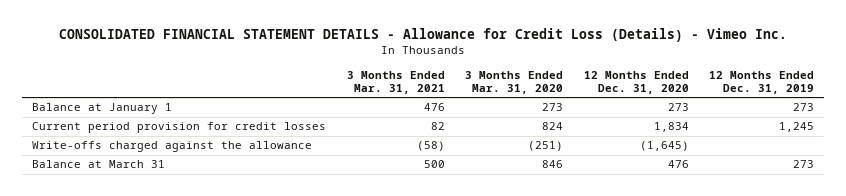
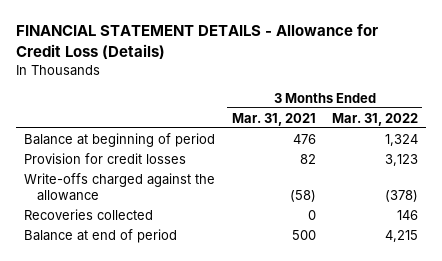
- CONSOLIDATED FINANCIAL STATEMENT DETAILS - Allowance for Credit Loss (Details) - Vimeo Inc.
+ FINANCIAL STATEMENT DETAILS - Allowance for Credit Loss (Details)
- | 3 Months Ended Mar. 31, 2021 | 3 Months Ended Mar. 31, 2020 | 12 Months Ended Dec. 31, 2020 | 12 Months Ended Dec. 31, 2019
+ | 3 Months Ended Mar. 31, 2021 | 3 Months Ended Mar. 31, 2022
- Balance at January 1 | 476 | 273 | 273 | 273
- Current period provision for credit losses | 82 | 824 | 1,834 | 1,245
+ Balance at beginning of period | 476 | 1,324
+ Provision for credit losses | 82 | 3,123
- Balance at March 31 | 500 | 846 | 476 | 273
+ Recoveries collected | 0 | 146
+ Balance at end of period | 500 | 4,215

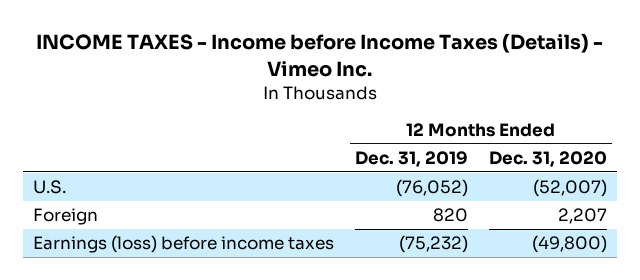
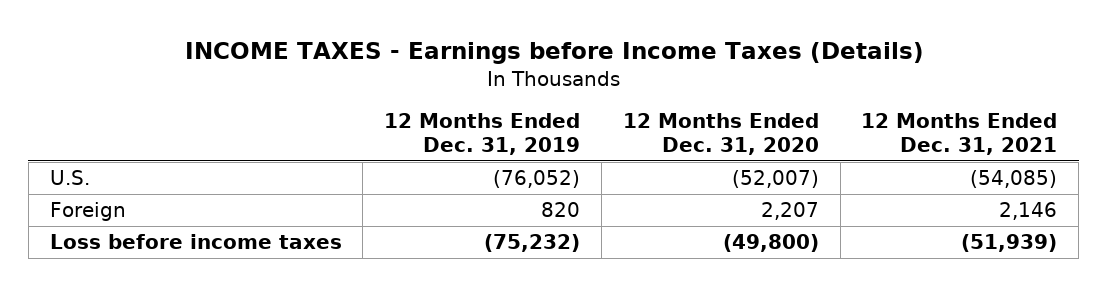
- INCOME TAXES - Income before Income Taxes (Details) - Vimeo Inc.
+ INCOME TAXES - Earnings before Income Taxes (Details)
- | 12 Months Ended Dec. 31, 2019 | 12 Months Ended Dec. 31, 2020
+ | 12 Months Ended Dec. 31, 2019 | 12 Months Ended Dec. 31, 2020 | 12 Months Ended Dec. 31, 2021
- Earnings (loss) before income taxes | (75,232) | (49,800)
+ Loss before income taxes | (75,232) | (49,800) | (51,939)

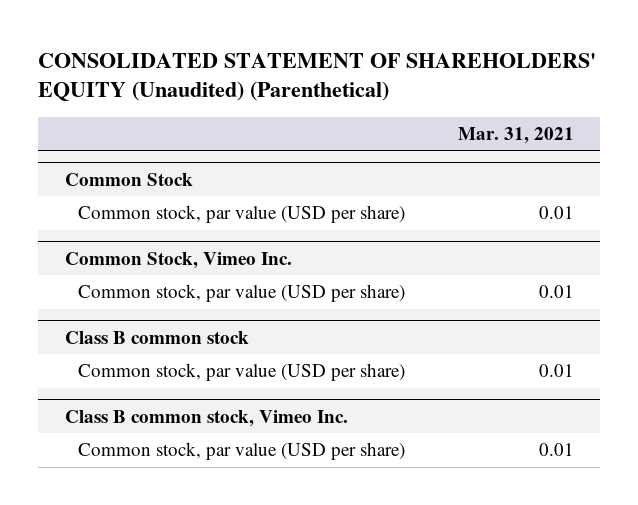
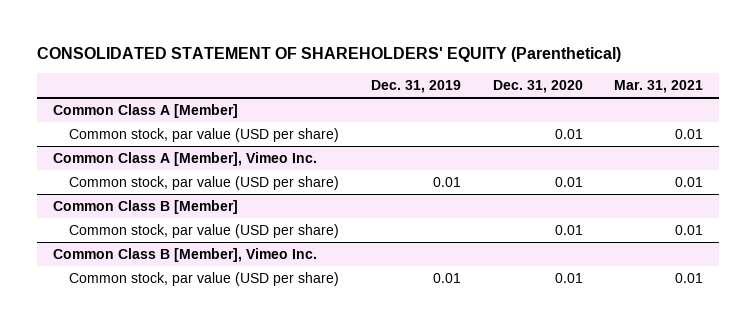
- CONSOLIDATED STATEMENT OF SHAREHOLDERS' EQUITY (Unaudited) (Parenthetical)
+ CONSOLIDATED STATEMENT OF SHAREHOLDERS' EQUITY (Parenthetical)
- | Mar. 31, 2021
+ | Dec. 31, 2019 | Dec. 31, 2020 | Mar. 31, 2021
- Common Stock
+ Common Class A [Member]
- Common Stock, Vimeo Inc.
+ Common Class A [Member], Vimeo Inc.
- Class B common stock
+ Common Class B [Member]
- Class B common stock, Vimeo Inc.
+ Common Class B [Member], Vimeo Inc.

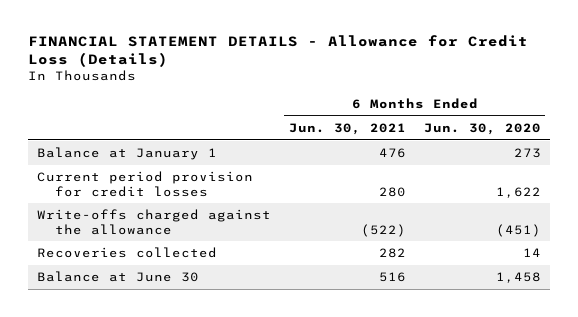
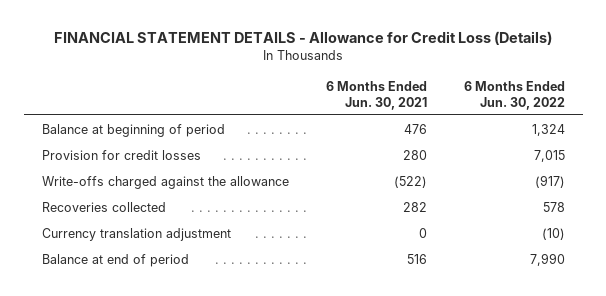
- | 6 Months Ended Jun. 30, 2021 | 6 Months Ended Jun. 30, 2020
+ | 6 Months Ended Jun. 30, 2021 | 6 Months Ended Jun. 30, 2022
- Balance at January 1 | 476 | 273
- Current period provision for credit losses | 280 | 1,622
+ Balance at beginning of period | 476 | 1,324
+ Provision for credit losses | 280 | 7,015
- Balance at June 30 | 516 | 1,458
+ Currency translation adjustment | 0 | (10)
+ Balance at end of period | 516 | 7,990

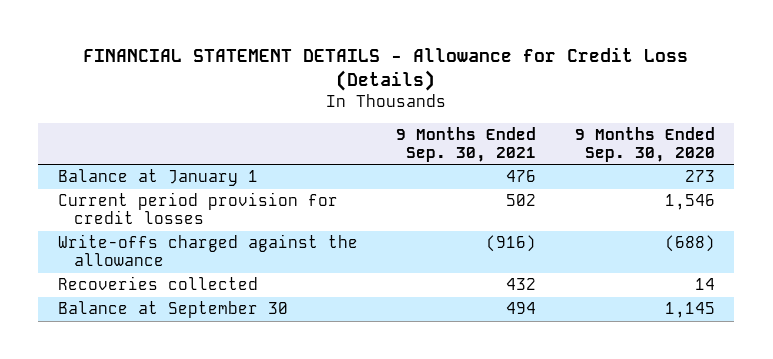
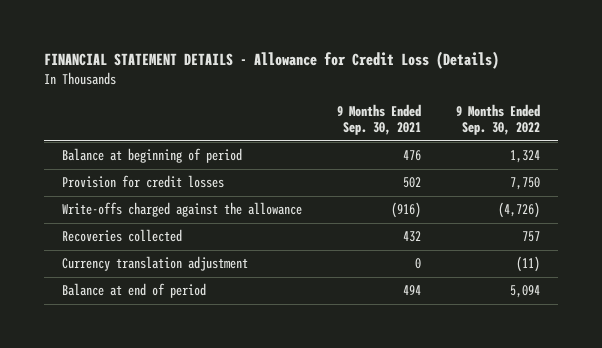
- | 9 Months Ended Sep. 30, 2021 | 9 Months Ended Sep. 30, 2020
+ | 9 Months Ended Sep. 30, 2021 | 9 Months Ended Sep. 30, 2022
- Balance at January 1 | 476 | 273
- Current period provision for credit losses | 502 | 1,546
+ Balance at beginning of period | 476 | 1,324
+ Provision for credit losses | 502 | 7,750
- Balance at September 30 | 494 | 1,145
+ Currency translation adjustment | 0 | (11)
+ Balance at end of period | 494 | 5,094

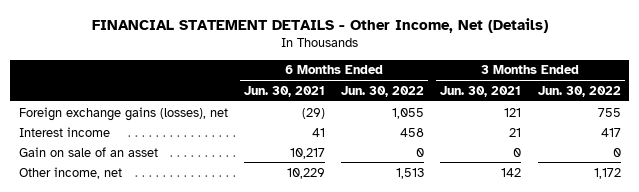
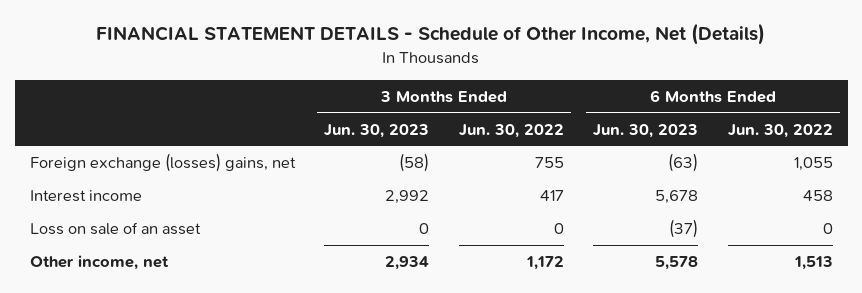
- FINANCIAL STATEMENT DETAILS - Other Income, Net (Details)
+ FINANCIAL STATEMENT DETAILS - Schedule of Other Income, Net (Details)
- | 6 Months Ended Jun. 30, 2021 | 6 Months Ended Jun. 30, 2022 | 3 Months Ended Jun. 30, 2021 | 3 Months Ended Jun. 30, 2022
+ | 3 Months Ended Jun. 30, 2023 | 3 Months Ended Jun. 30, 2022 | 6 Months Ended Jun. 30, 2023 | 6 Months Ended Jun. 30, 2022
- Foreign exchange gains (losses), net | (29) | 1,055 | 121 | 755
+ Foreign exchange (losses) gains, net | (58) | 755 | (63) | 1,055
- Gain on sale of an asset | 10,217 | 0 | 0 | 0
+ Loss on sale of an asset | 0 | 0 | (37) | 0

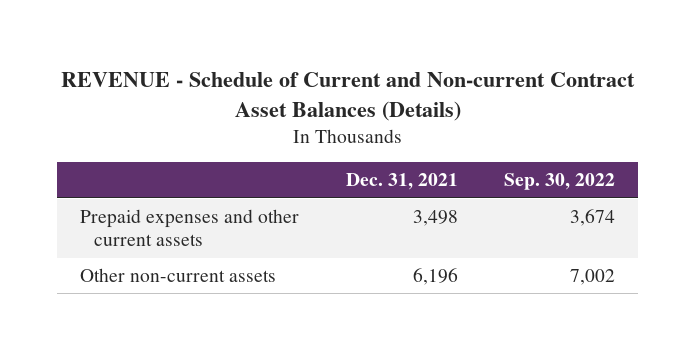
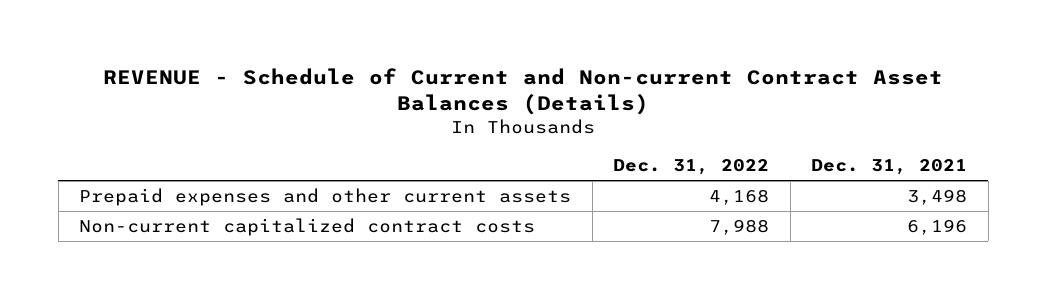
- | Dec. 31, 2021 | Sep. 30, 2022
+ | Dec. 31, 2022 | Dec. 31, 2021
- Other non-current assets | 6,196 | 7,002
+ Non-current capitalized contract costs | 7,988 | 6,196

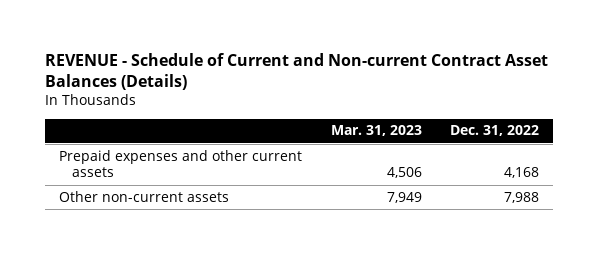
- | Dec. 31, 2022 | Dec. 31, 2021
+ | Mar. 31, 2023 | Dec. 31, 2022
- Non-current capitalized contract costs | 7,988 | 6,196
+ Other non-current assets | 7,949 | 7,988

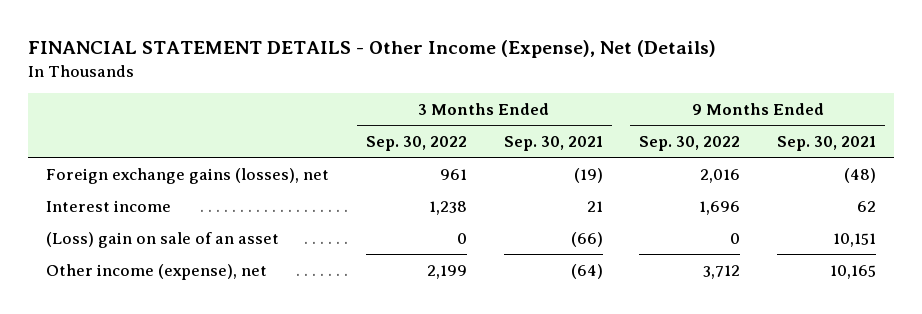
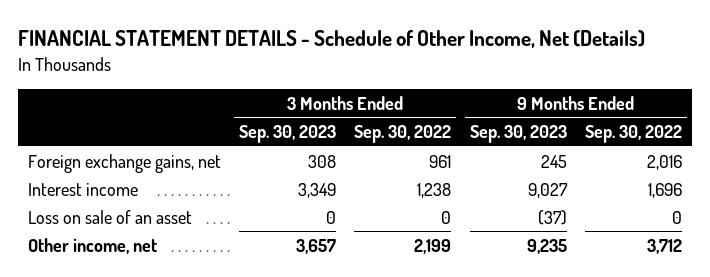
- FINANCIAL STATEMENT DETAILS - Other Income (Expense), Net (Details)
+ FINANCIAL STATEMENT DETAILS - Schedule of Other Income, Net (Details)
- | 3 Months Ended Sep. 30, 2022 | 3 Months Ended Sep. 30, 2021 | 9 Months Ended Sep. 30, 2022 | 9 Months Ended Sep. 30, 2021
+ | 3 Months Ended Sep. 30, 2023 | 3 Months Ended Sep. 30, 2022 | 9 Months Ended Sep. 30, 2023 | 9 Months Ended Sep. 30, 2022
- Foreign exchange gains (losses), net | 961 | (19) | 2,016 | (48)
+ Foreign exchange gains, net | 308 | 961 | 245 | 2,016
- (Loss) gain on sale of an asset | 0 | (66) | 0 | 10,151
- Other income (expense), net | 2,199 | (64) | 3,712 | 10,165
+ Loss on sale of an asset | 0 | 0 | (37) | 0
+ Other income, net | 3,657 | 2,199 | 9,235 | 3,712

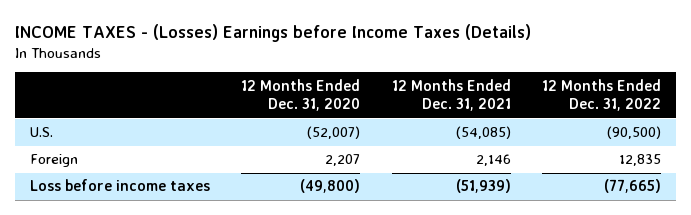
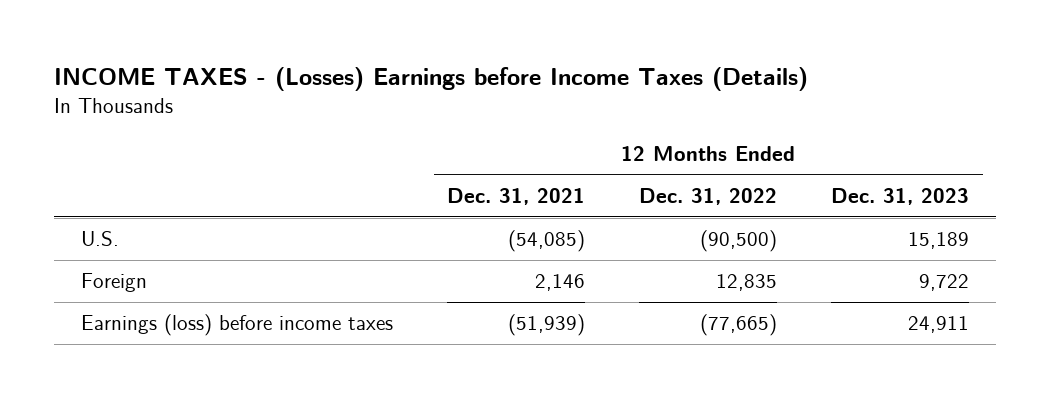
- | 12 Months Ended Dec. 31, 2020 | 12 Months Ended Dec. 31, 2021 | 12 Months Ended Dec. 31, 2022
+ | 12 Months Ended Dec. 31, 2021 | 12 Months Ended Dec. 31, 2022 | 12 Months Ended Dec. 31, 2023
- Loss before income taxes | (49,800) | (51,939) | (77,665)
+ Earnings (loss) before income taxes | (51,939) | (77,665) | 24,911

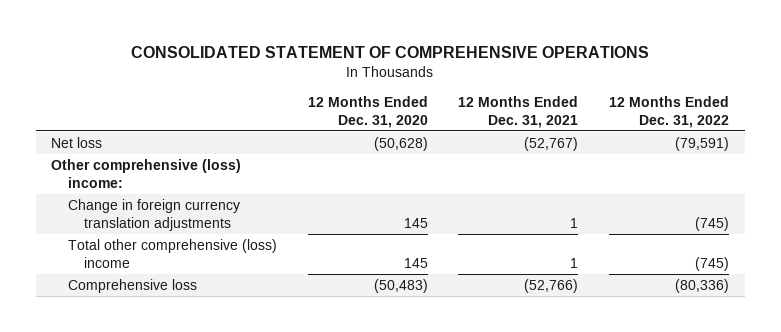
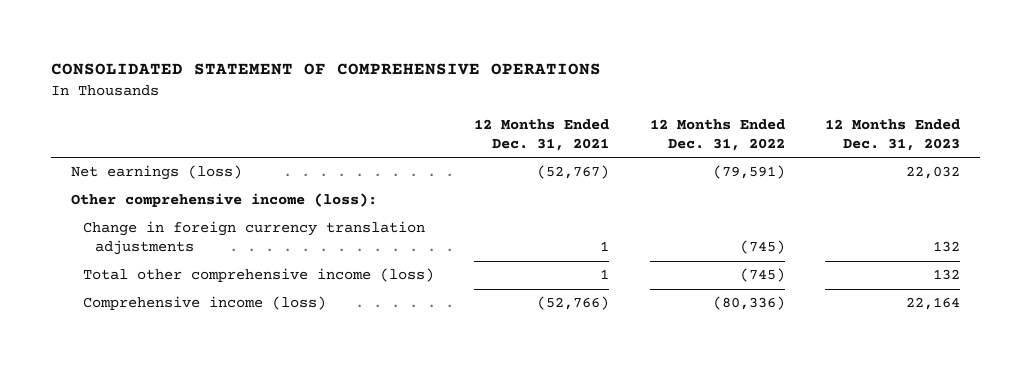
- | 12 Months Ended Dec. 31, 2020 | 12 Months Ended Dec. 31, 2021 | 12 Months Ended Dec. 31, 2022
+ | 12 Months Ended Dec. 31, 2021 | 12 Months Ended Dec. 31, 2022 | 12 Months Ended Dec. 31, 2023
- Net loss | (50,628) | (52,767) | (79,591)
- Other comprehensive (loss) income:
+ Net earnings (loss) | (52,767) | (79,591) | 22,032
+ Other comprehensive income (loss):
- Total other comprehensive (loss) income | 145 | 1 | (745)
- Comprehensive loss | (50,483) | (52,766) | (80,336)
+ Total other comprehensive income (loss) | 1 | (745) | 132
+ Comprehensive income (loss) | (52,766) | (80,336) | 22,164

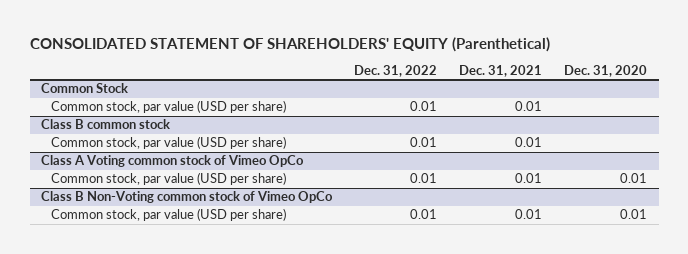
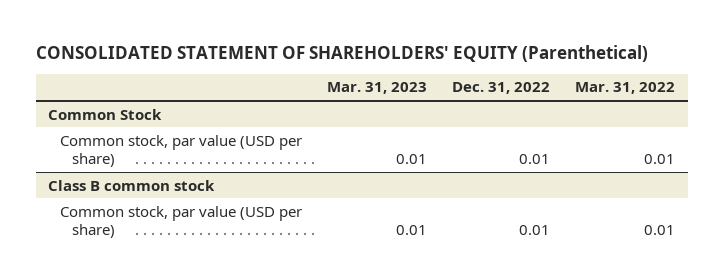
- | Dec. 31, 2022 | Dec. 31, 2021 | Dec. 31, 2020
+ | Mar. 31, 2023 | Dec. 31, 2022 | Mar. 31, 2022
- Class A Voting common stock of Vimeo OpCo
- Common stock, par value (USD per share) | 0.01 | 0.01 | 0.01
- Class B Non-Voting common stock of Vimeo OpCo
- Common stock, par value (USD per share) | 0.01 | 0.01 | 0.01

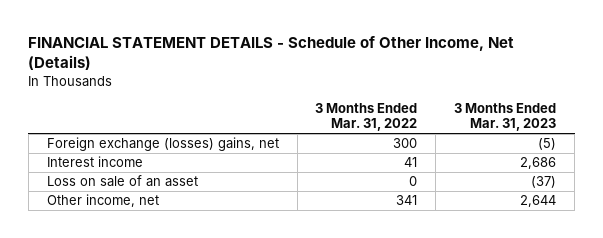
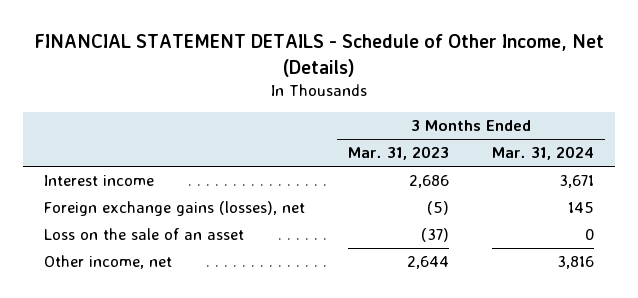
- | 3 Months Ended Mar. 31, 2022 | 3 Months Ended Mar. 31, 2023
+ | 3 Months Ended Mar. 31, 2023 | 3 Months Ended Mar. 31, 2024
- Foreign exchange (losses) gains, net | 300 | (5)
- Loss on sale of an asset | 0 | (37)
+ Foreign exchange gains (losses), net | (5) | 145
+ Loss on the sale of an asset | (37) | 0

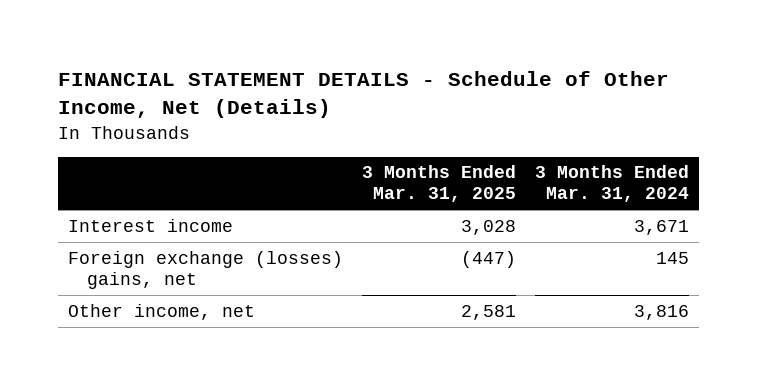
- | 3 Months Ended Mar. 31, 2023 | 3 Months Ended Mar. 31, 2024
+ | 3 Months Ended Mar. 31, 2025 | 3 Months Ended Mar. 31, 2024
- Foreign exchange gains (losses), net | (5) | 145
- Loss on the sale of an asset | (37) | 0
+ Foreign exchange (losses) gains, net | (447) | 145

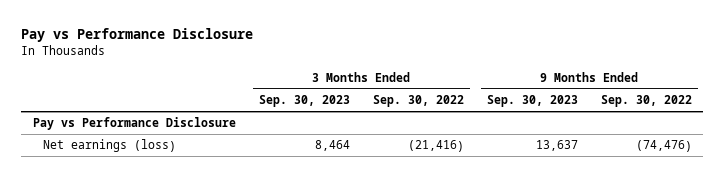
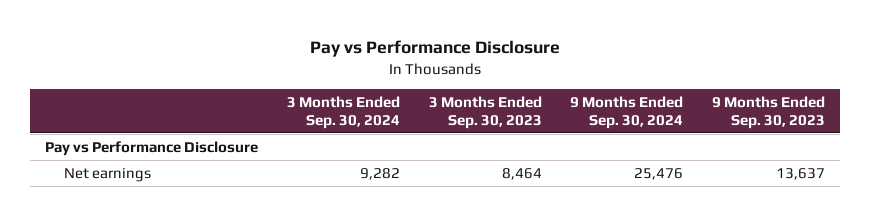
- | 3 Months Ended Sep. 30, 2023 | 3 Months Ended Sep. 30, 2022 | 9 Months Ended Sep. 30, 2023 | 9 Months Ended Sep. 30, 2022
+ | 3 Months Ended Sep. 30, 2024 | 3 Months Ended Sep. 30, 2023 | 9 Months Ended Sep. 30, 2024 | 9 Months Ended Sep. 30, 2023
- Net earnings (loss) | 8,464 | (21,416) | 13,637 | (74,476)
+ Net earnings | 9,282 | 8,464 | 25,476 | 13,637

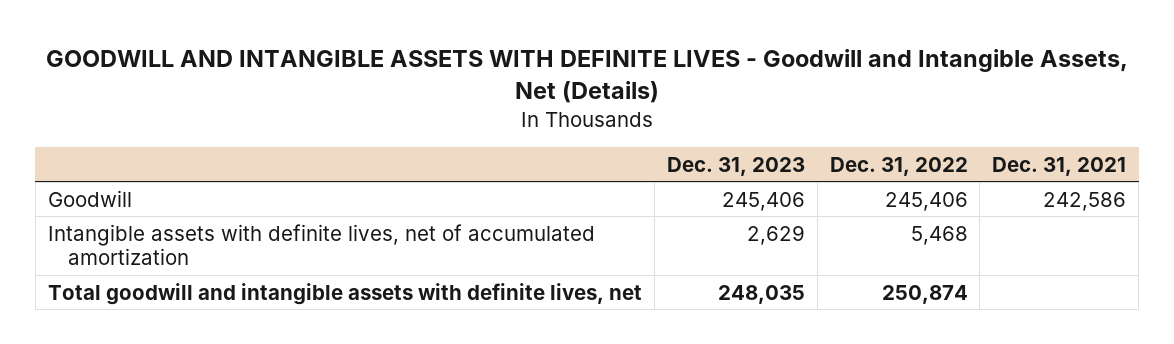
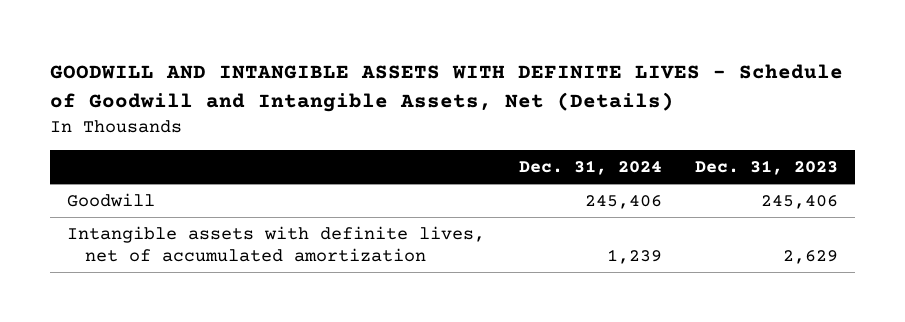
- GOODWILL AND INTANGIBLE ASSETS WITH DEFINITE LIVES - Goodwill and Intangible Assets, Net (Details)
+ GOODWILL AND INTANGIBLE ASSETS WITH DEFINITE LIVES - Schedule of Goodwill and Intangible Assets, Net (Details)
- | Dec. 31, 2023 | Dec. 31, 2022 | Dec. 31, 2021
+ | Dec. 31, 2024 | Dec. 31, 2023
- Total goodwill and intangible assets with definite lives, net | 248,035 | 250,874 |

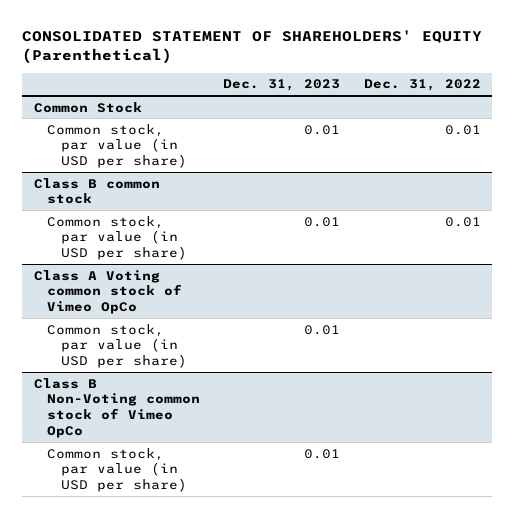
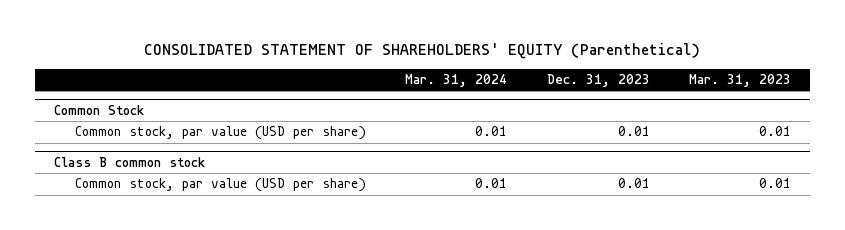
- | Dec. 31, 2023 | Dec. 31, 2022
+ | Mar. 31, 2024 | Dec. 31, 2023 | Mar. 31, 2023
@ Common Stock
- Common stock, par value (in USD per share) | 0.01 | 0.01
+ Common stock, par value (USD per share) | 0.01 | 0.01 | 0.01
@ Class B common stock
- Common stock, par value (in USD per share) | 0.01 | 0.01
- Class A Voting common stock of Vimeo OpCo
- Common stock, par value (in USD per share) | 0.01 |
- Class B Non-Voting common stock of Vimeo OpCo
- Common stock, par value (in USD per share) | 0.01 |
@ Class B common stock
+ Common stock, par value (USD per share) | 0.01 | 0.01 | 0.01

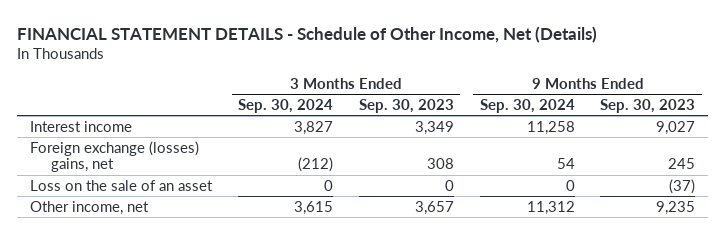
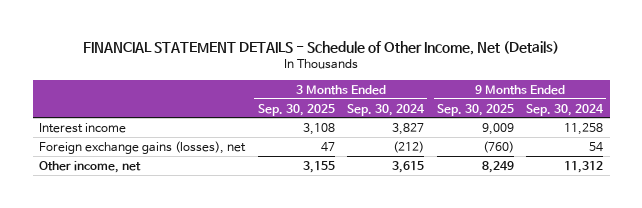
- | 3 Months Ended Sep. 30, 2024 | 3 Months Ended Sep. 30, 2023 | 9 Months Ended Sep. 30, 2024 | 9 Months Ended Sep. 30, 2023
+ | 3 Months Ended Sep. 30, 2025 | 3 Months Ended Sep. 30, 2024 | 9 Months Ended Sep. 30, 2025 | 9 Months Ended Sep. 30, 2024
- Foreign exchange (losses) gains, net | (212) | 308 | 54 | 245
- Loss on the sale of an asset | 0 | 0 | 0 | (37)
+ Foreign exchange gains (losses), net | 47 | (212) | (760) | 54

